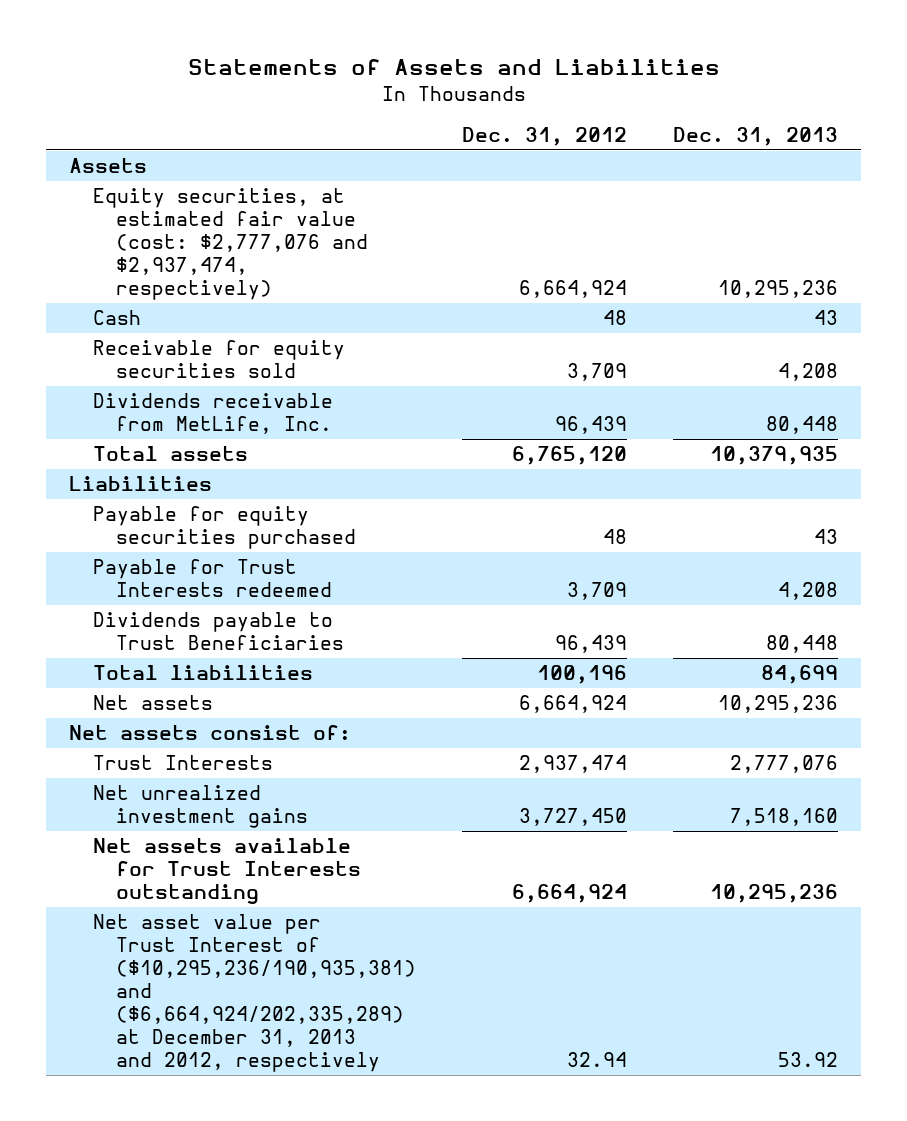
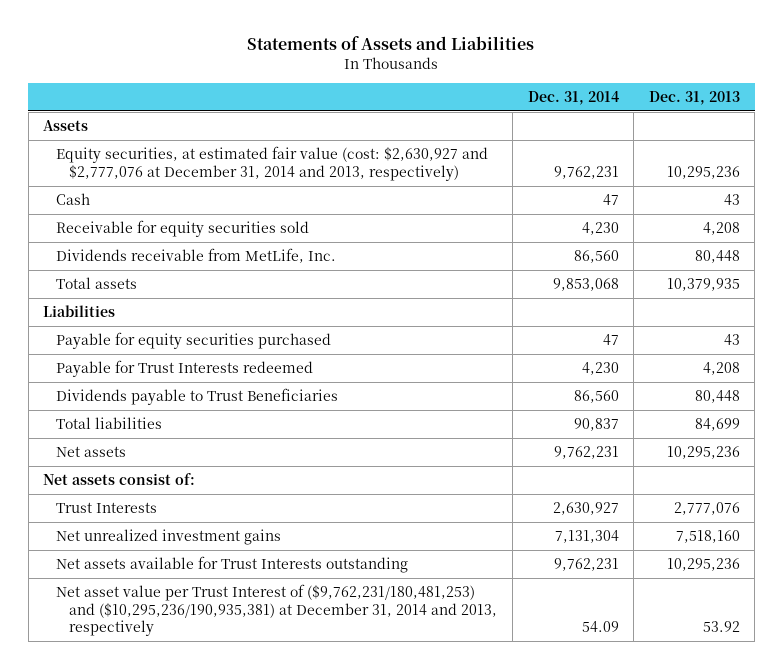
- | Dec. 31, 2012 | Dec. 31, 2013
+ | Dec. 31, 2014 | Dec. 31, 2013
- Equity securities, at estimated fair value (cost: $2,777,076 and $2,937,474, respectively) | 6,664,924 | 10,295,236
+ Equity securities, at estimated fair value (cost: $2,630,927 and $2,777,076 at December 31, 2014 and 2013, respectively) | 9,762,231 | 10,295,236
- Net asset value per Trust Interest of ($10,295,236/190,935,381) and ($6,664,924/202,335,289) at December 31, 2013 and 2012, respectively | 32.94 | 53.92
+ Net asset value per Trust Interest of ($9,762,231/180,481,253) and ($10,295,236/190,935,381) at December 31, 2014 and 2013, respectively | 54.09 | 53.92

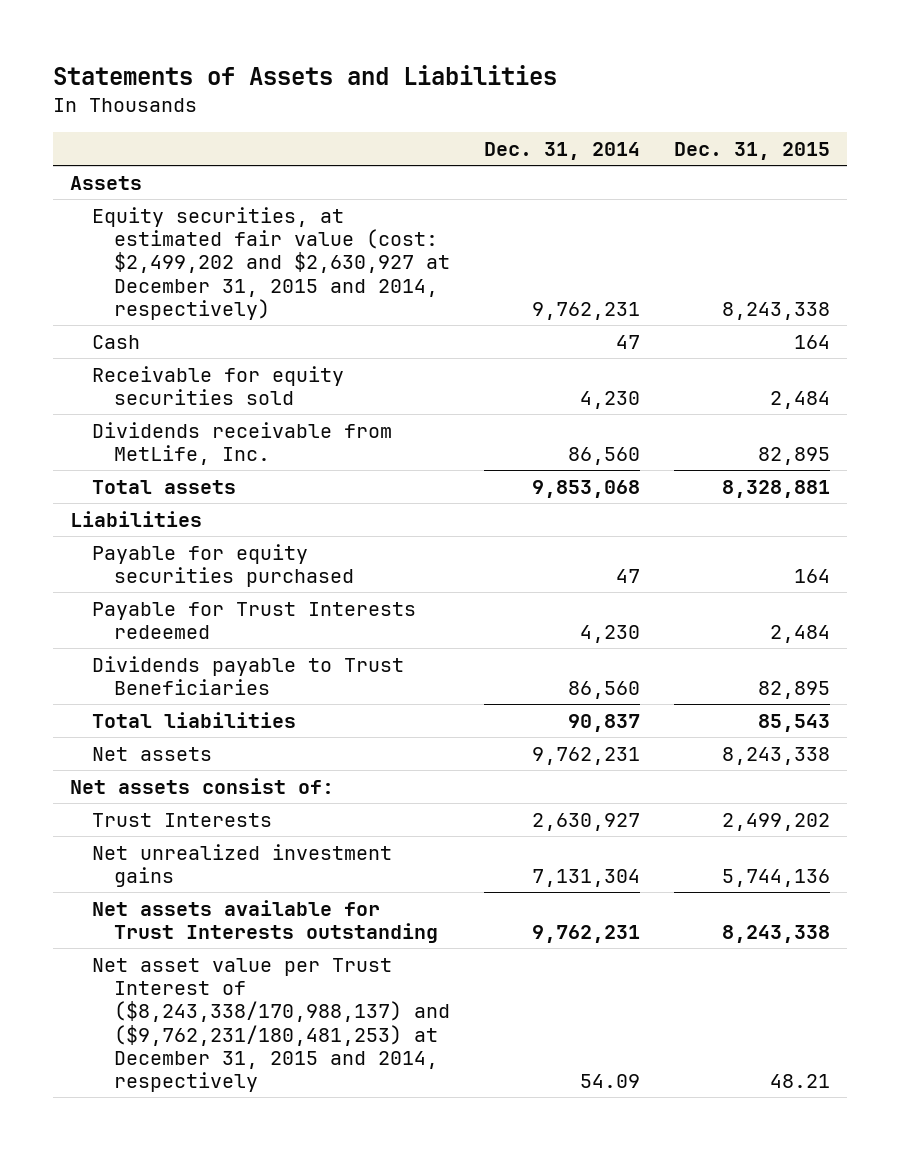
- | Dec. 31, 2014 | Dec. 31, 2013
+ | Dec. 31, 2014 | Dec. 31, 2015
- Equity securities, at estimated fair value (cost: $2,630,927 and $2,777,076 at December 31, 2014 and 2013, respectively) | 9,762,231 | 10,295,236
+ Equity securities, at estimated fair value (cost: $2,499,202 and $2,630,927 at December 31, 2015 and 2014, respectively) | 9,762,231 | 8,243,338
- Net asset value per Trust Interest of ($9,762,231/180,481,253) and ($10,295,236/190,935,381) at December 31, 2014 and 2013, respectively | 54.09 | 53.92
+ Net asset value per Trust Interest of ($8,243,338/170,988,137) and ($9,762,231/180,481,253) at December 31, 2015 and 2014, respectively | 54.09 | 48.21

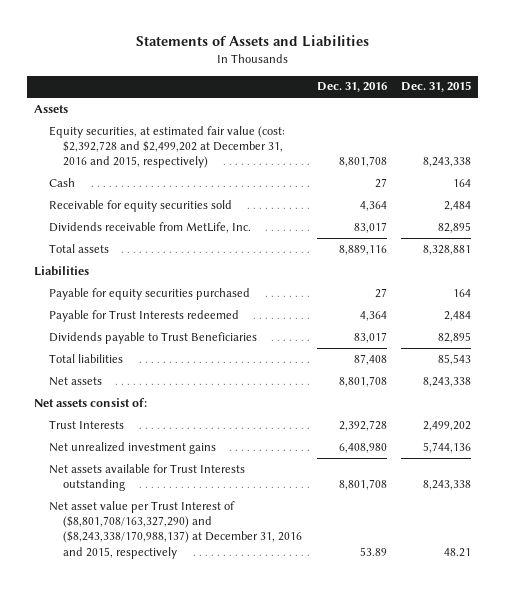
- | Dec. 31, 2014 | Dec. 31, 2015
+ | Dec. 31, 2016 | Dec. 31, 2015
- Equity securities, at estimated fair value (cost: $2,499,202 and $2,630,927 at December 31, 2015 and 2014, respectively) | 9,762,231 | 8,243,338
+ Equity securities, at estimated fair value (cost: $2,392,728 and $2,499,202 at December 31, 2016 and 2015, respectively) | 8,801,708 | 8,243,338
- Net asset value per Trust Interest of ($8,243,338/170,988,137) and ($9,762,231/180,481,253) at December 31, 2015 and 2014, respectively | 54.09 | 48.21
+ Net asset value per Trust Interest of ($8,801,708/163,327,290) and ($8,243,338/170,988,137) at December 31, 2016 and 2015, respectively | 53.89 | 48.21

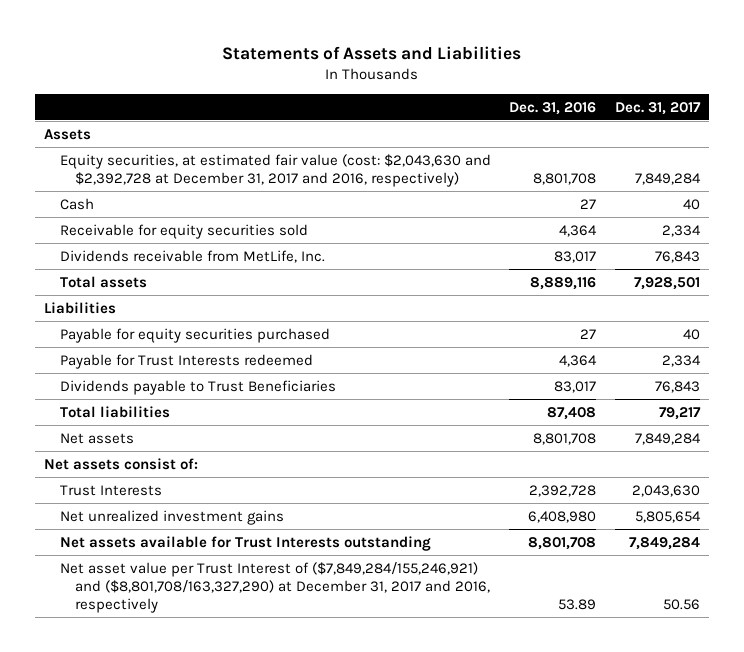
- | Dec. 31, 2016 | Dec. 31, 2015
+ | Dec. 31, 2016 | Dec. 31, 2017
- Equity securities, at estimated fair value (cost: $2,392,728 and $2,499,202 at December 31, 2016 and 2015, respectively) | 8,801,708 | 8,243,338
+ Equity securities, at estimated fair value (cost: $2,043,630 and $2,392,728 at December 31, 2017 and 2016, respectively) | 8,801,708 | 7,849,284
- Net asset value per Trust Interest of ($8,801,708/163,327,290) and ($8,243,338/170,988,137) at December 31, 2016 and 2015, respectively | 53.89 | 48.21
+ Net asset value per Trust Interest of ($7,849,284/155,246,921) and ($8,801,708/163,327,290) at December 31, 2017 and 2016, respectively | 53.89 | 50.56

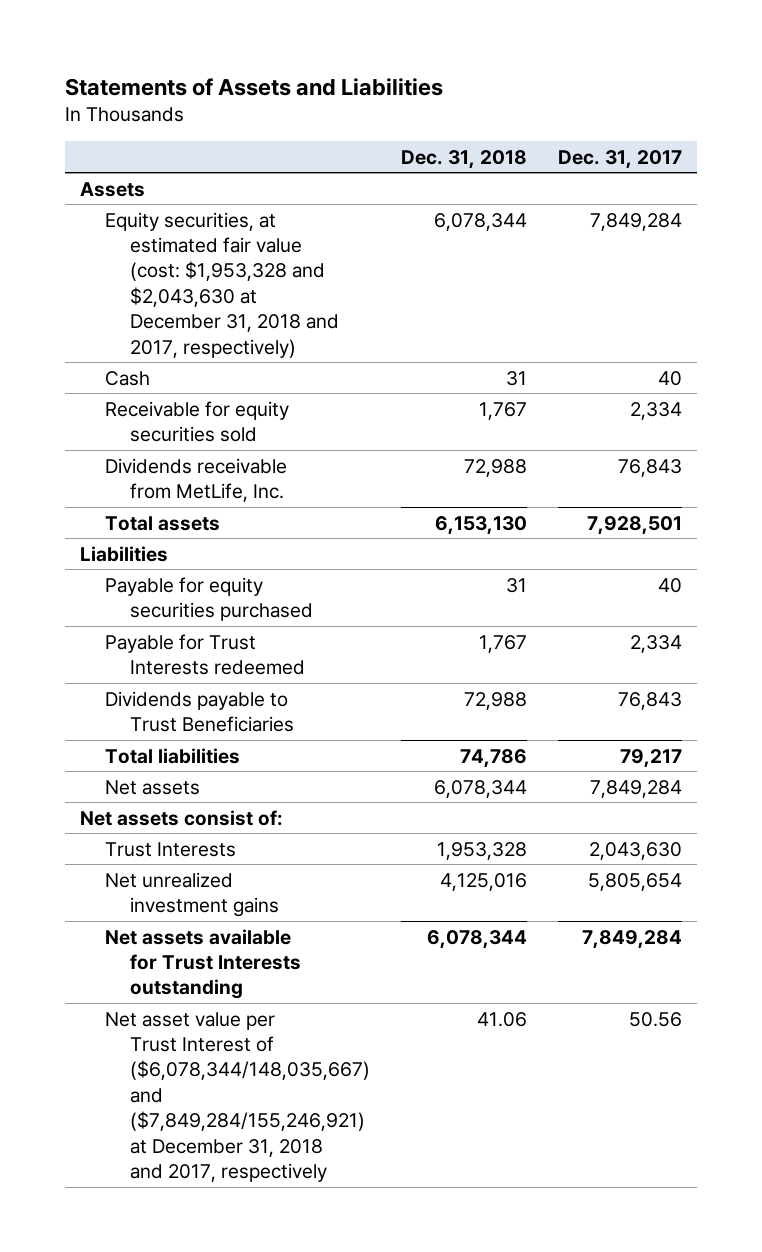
- | Dec. 31, 2016 | Dec. 31, 2017
+ | Dec. 31, 2018 | Dec. 31, 2017
- Equity securities, at estimated fair value (cost: $2,043,630 and $2,392,728 at December 31, 2017 and 2016, respectively) | 8,801,708 | 7,849,284
+ Equity securities, at estimated fair value (cost: $1,953,328 and $2,043,630 at December 31, 2018 and 2017, respectively) | 6,078,344 | 7,849,284
- Net asset value per Trust Interest of ($7,849,284/155,246,921) and ($8,801,708/163,327,290) at December 31, 2017 and 2016, respectively | 53.89 | 50.56
+ Net asset value per Trust Interest of ($6,078,344/148,035,667) and ($7,849,284/155,246,921) at December 31, 2018 and 2017, respectively | 41.06 | 50.56

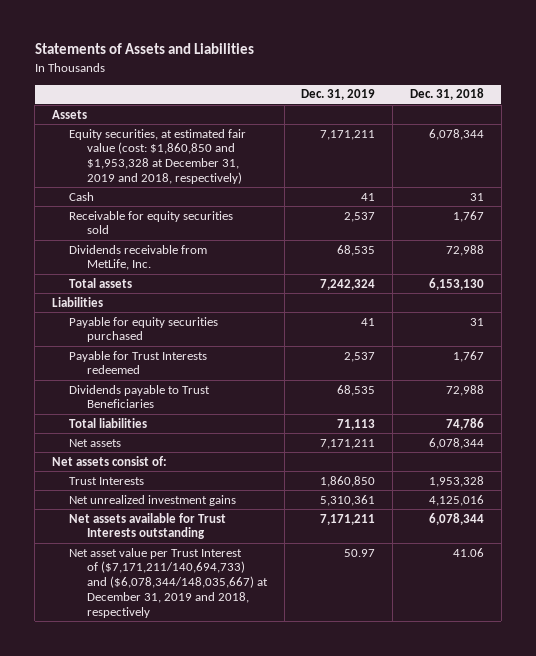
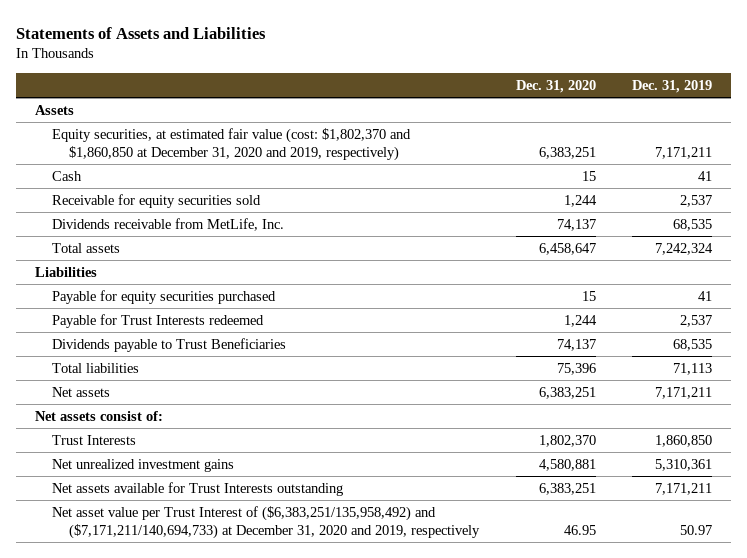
- | Dec. 31, 2019 | Dec. 31, 2018
+ | Dec. 31, 2020 | Dec. 31, 2019
- Equity securities, at estimated fair value (cost: $1,860,850 and $1,953,328 at December 31, 2019 and 2018, respectively) | 7,171,211 | 6,078,344
+ Equity securities, at estimated fair value (cost: $1,802,370 and $1,860,850 at December 31, 2020 and 2019, respectively) | 6,383,251 | 7,171,211
- Net asset value per Trust Interest of ($7,171,211/140,694,733) and ($6,078,344/148,035,667) at December 31, 2019 and 2018, respectively | 50.97 | 41.06
+ Net asset value per Trust Interest of ($6,383,251/135,958,492) and ($7,171,211/140,694,733) at December 31, 2020 and 2019, respectively | 46.95 | 50.97

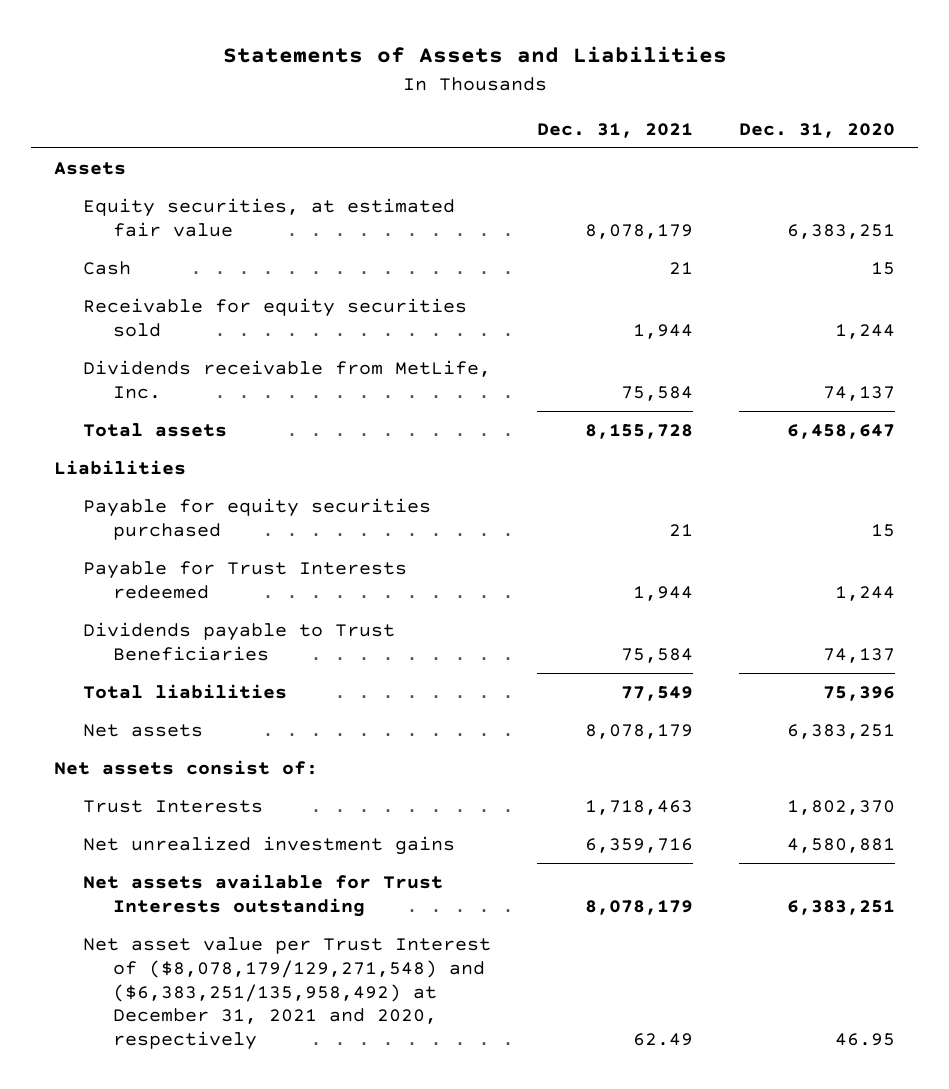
- | Dec. 31, 2020 | Dec. 31, 2019
+ | Dec. 31, 2021 | Dec. 31, 2020
- Equity securities, at estimated fair value (cost: $1,802,370 and $1,860,850 at December 31, 2020 and 2019, respectively) | 6,383,251 | 7,171,211
+ Equity securities, at estimated fair value | 8,078,179 | 6,383,251
- Net asset value per Trust Interest of ($6,383,251/135,958,492) and ($7,171,211/140,694,733) at December 31, 2020 and 2019, respectively | 46.95 | 50.97
+ Net asset value per Trust Interest of ($8,078,179/129,271,548) and ($6,383,251/135,958,492) at December 31, 2021 and 2020, respectively | 62.49 | 46.95

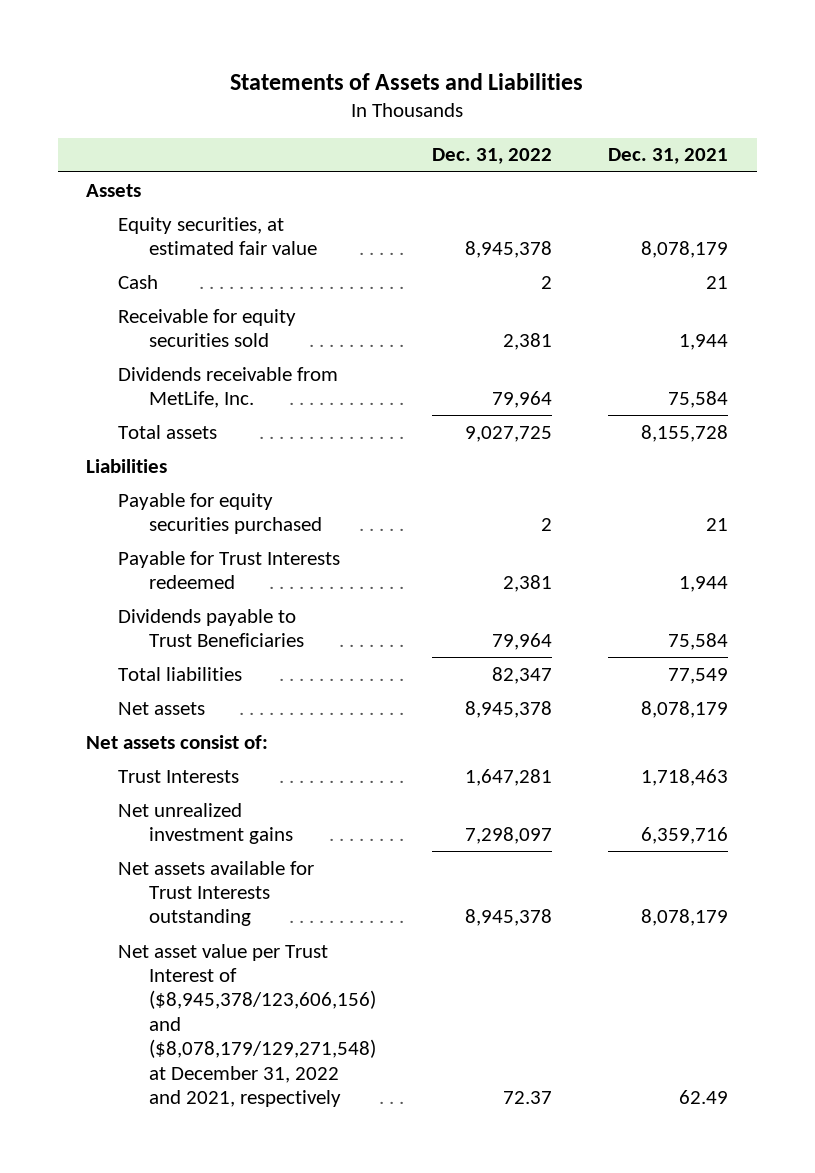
- | Dec. 31, 2021 | Dec. 31, 2020
+ | Dec. 31, 2022 | Dec. 31, 2021
- Net asset value per Trust Interest of ($8,078,179/129,271,548) and ($6,383,251/135,958,492) at December 31, 2021 and 2020, respectively | 62.49 | 46.95
+ Net asset value per Trust Interest of ($8,945,378/123,606,156) and ($8,078,179/129,271,548) at December 31, 2022 and 2021, respectively | 72.37 | 62.49

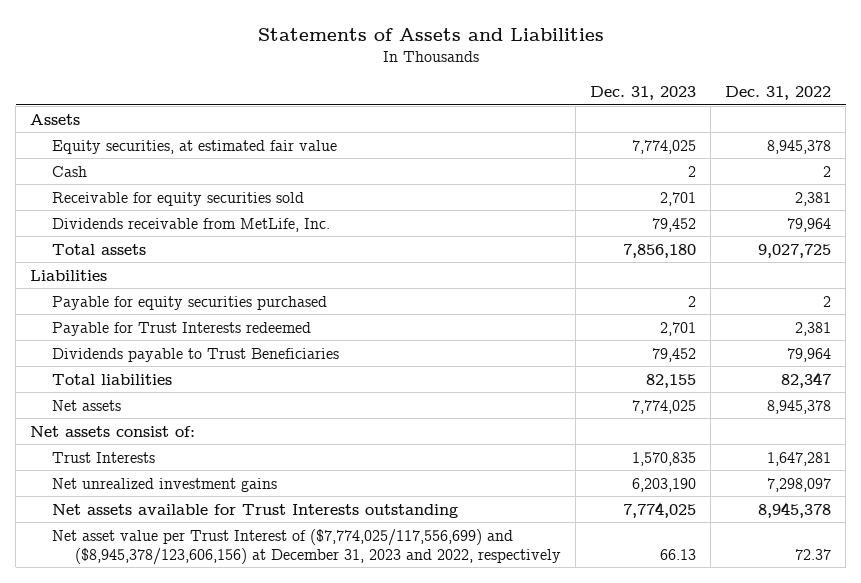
- | Dec. 31, 2022 | Dec. 31, 2021
+ | Dec. 31, 2023 | Dec. 31, 2022
- Net asset value per Trust Interest of ($8,945,378/123,606,156) and ($8,078,179/129,271,548) at December 31, 2022 and 2021, respectively | 72.37 | 62.49
+ Net asset value per Trust Interest of ($7,774,025/117,556,699) and ($8,945,378/123,606,156) at December 31, 2023 and 2022, respectively | 66.13 | 72.37

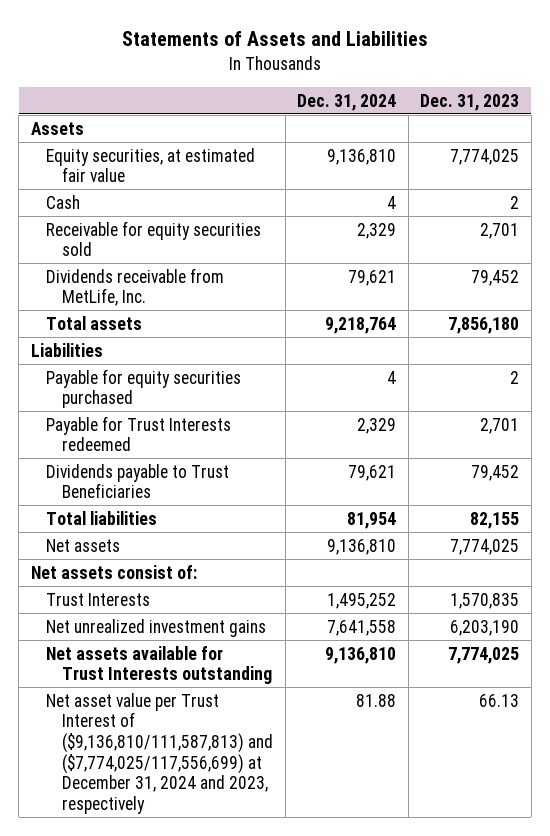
- | Dec. 31, 2023 | Dec. 31, 2022
+ | Dec. 31, 2024 | Dec. 31, 2023
- Net asset value per Trust Interest of ($7,774,025/117,556,699) and ($8,945,378/123,606,156) at December 31, 2023 and 2022, respectively | 66.13 | 72.37
+ Net asset value per Trust Interest of ($9,136,810/111,587,813) and ($7,774,025/117,556,699) at December 31, 2024 and 2023, respectively | 81.88 | 66.13

